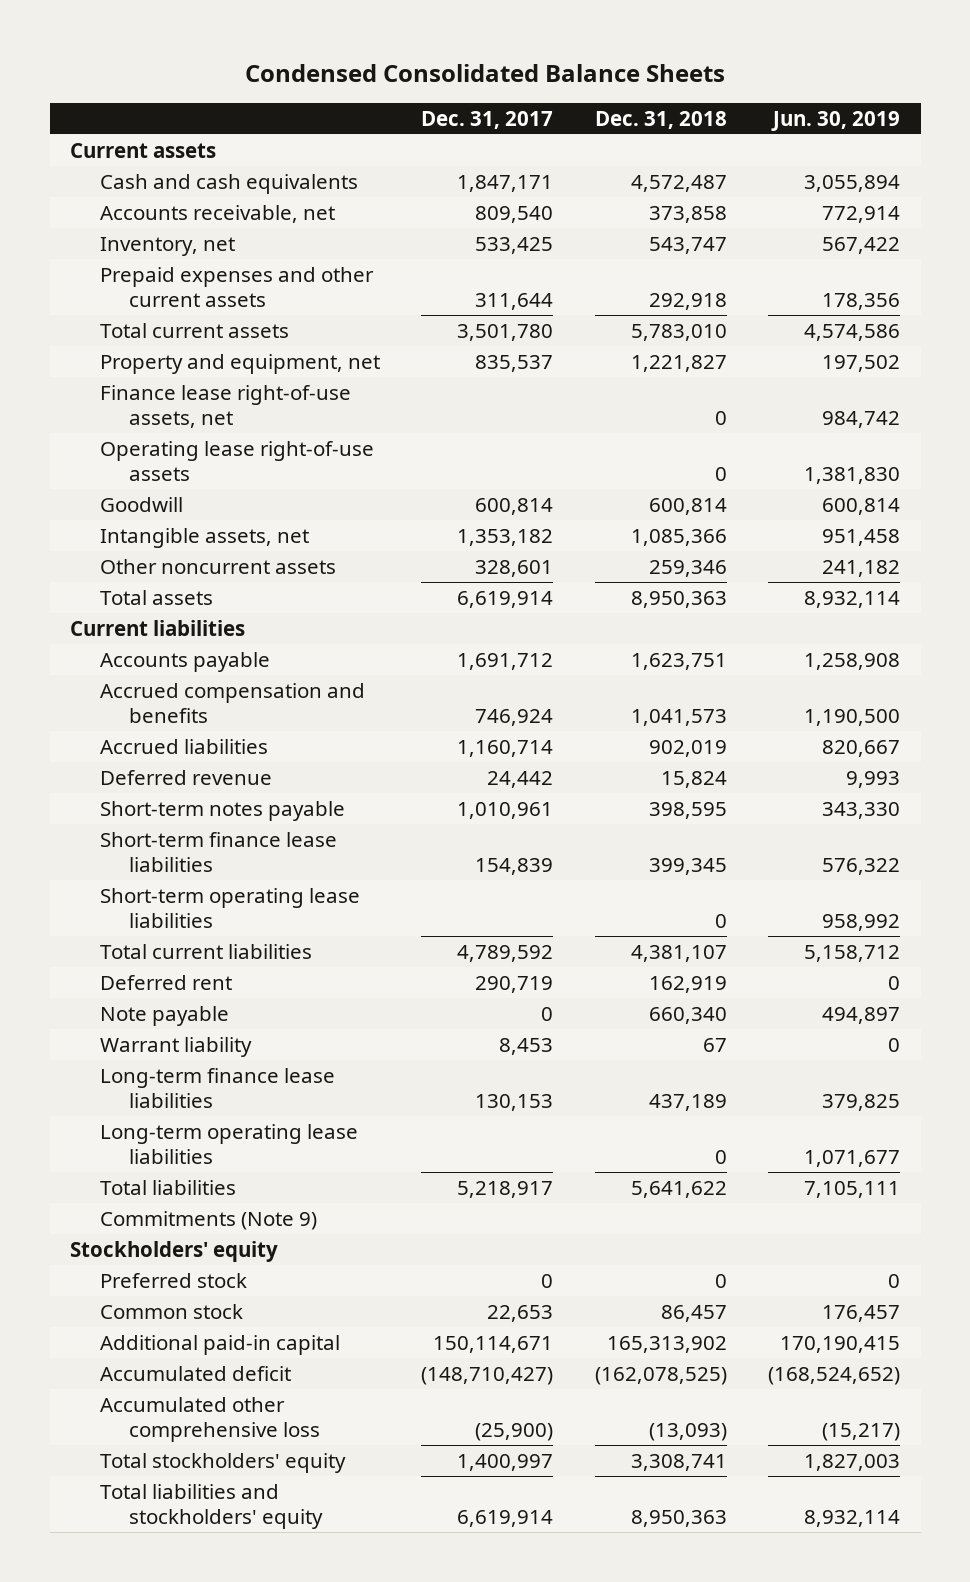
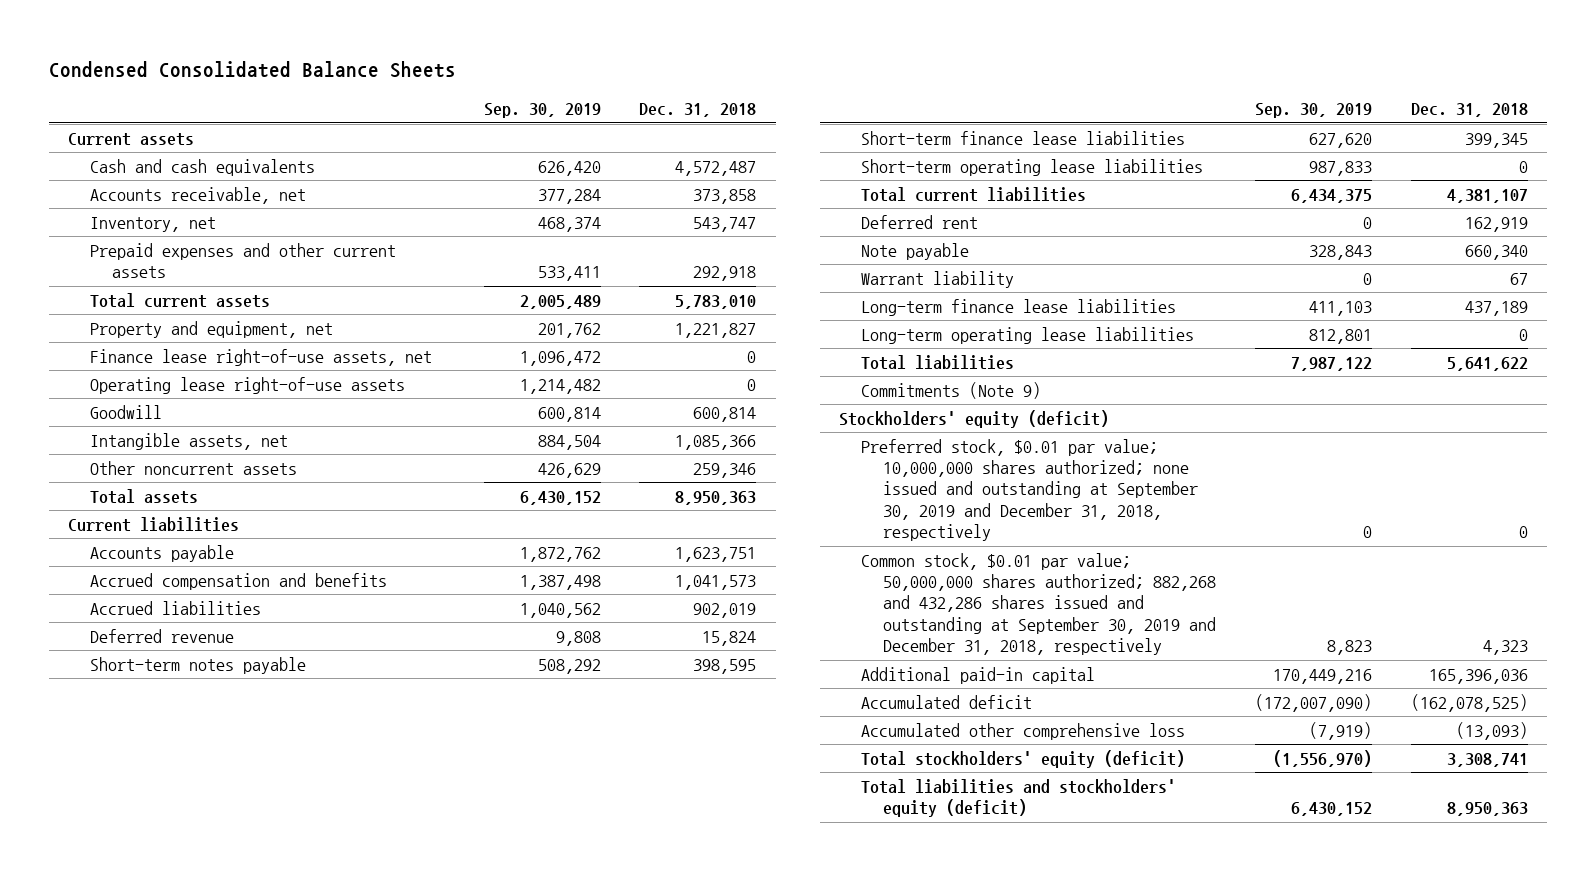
- | Dec. 31, 2017 | Dec. 31, 2018 | Jun. 30, 2019
+ | Sep. 30, 2019 | Dec. 31, 2018
- Stockholders' equity
- Preferred stock | 0 | 0 | 0
- Common stock | 22,653 | 86,457 | 176,457
- Additional paid-in capital | 150,114,671 | 165,313,902 | 170,190,415
+ Stockholders' equity (deficit)
+ Preferred stock, $0.01 par value; 10,000,000 shares authorized; none issued and outstanding at September 30, 2019 and December 31, 2018, respectively | 0 | 0
+ Common stock, $0.01 par value; 50,000,000 shares authorized; 882,268 and 432,286 shares issued and outstanding at September 30, 2019 and December 31, 2018, respectively | 8,823 | 4,323
+ Additional paid-in capital | 170,449,216 | 165,396,036
- Total stockholders' equity | 1,400,997 | 3,308,741 | 1,827,003
- Total liabilities and stockholders' equity | 6,619,914 | 8,950,363 | 8,932,114
+ Total stockholders' equity (deficit) | (1,556,970) | 3,308,741
+ Total liabilities and stockholders' equity (deficit) | 6,430,152 | 8,950,363

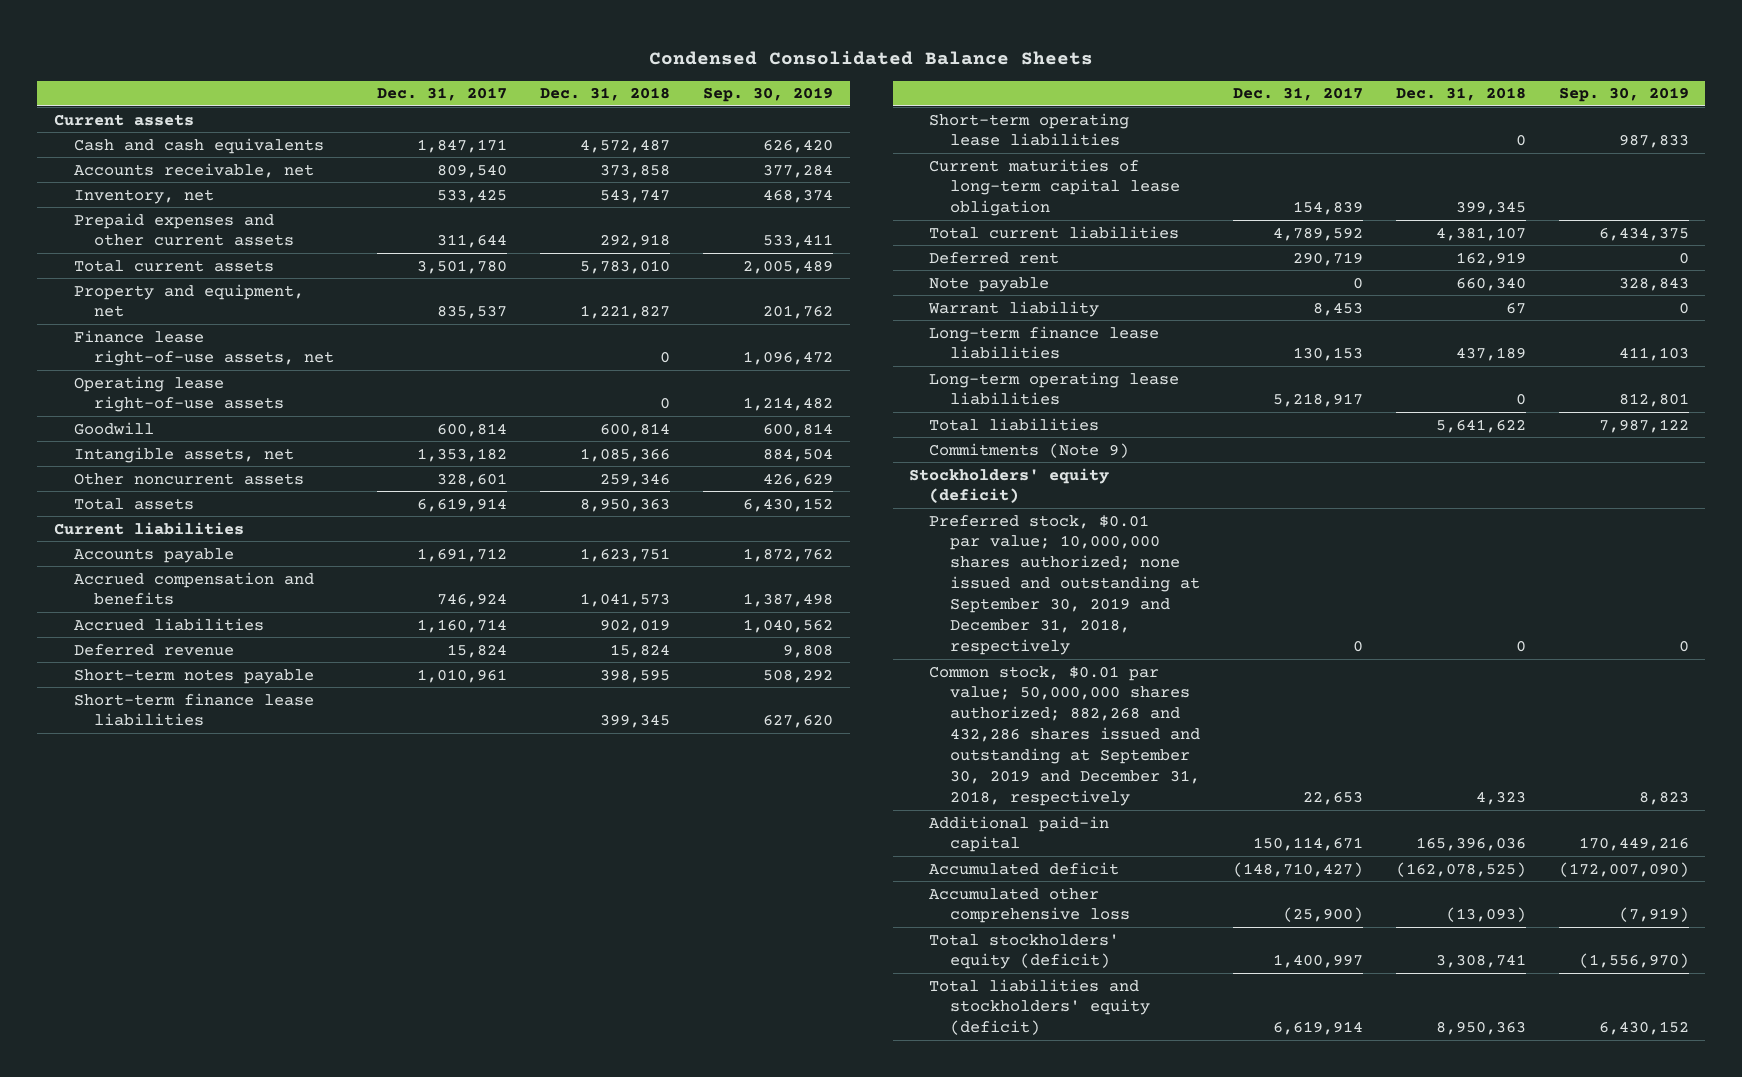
- | Sep. 30, 2019 | Dec. 31, 2018
+ | Dec. 31, 2017 | Dec. 31, 2018 | Sep. 30, 2019
+ Current maturities of long-term capital lease obligation | 154,839 | 399,345 |

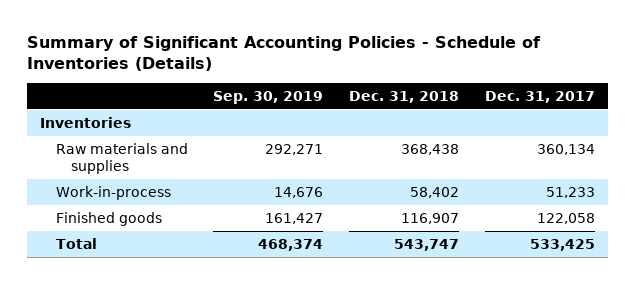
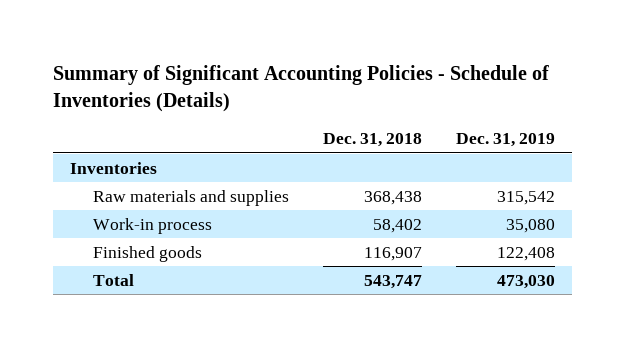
- | Sep. 30, 2019 | Dec. 31, 2018 | Dec. 31, 2017
+ | Dec. 31, 2018 | Dec. 31, 2019
- Work-in-process | 14,676 | 58,402 | 51,233
+ Work-in process | 58,402 | 35,080

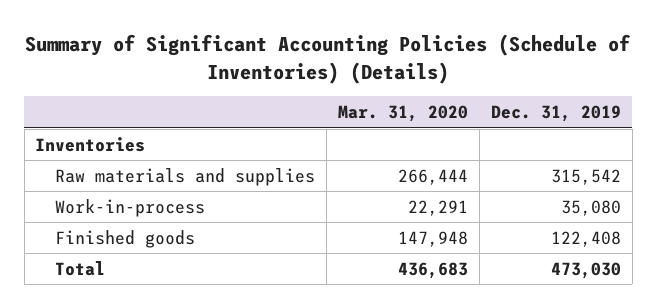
- Summary of Significant Accounting Policies - Schedule of Inventories (Details)
+ Summary of Significant Accounting Policies (Schedule of Inventories) (Details)
- | Dec. 31, 2018 | Dec. 31, 2019
+ | Mar. 31, 2020 | Dec. 31, 2019
- Work-in process | 58,402 | 35,080
+ Work-in-process | 22,291 | 35,080

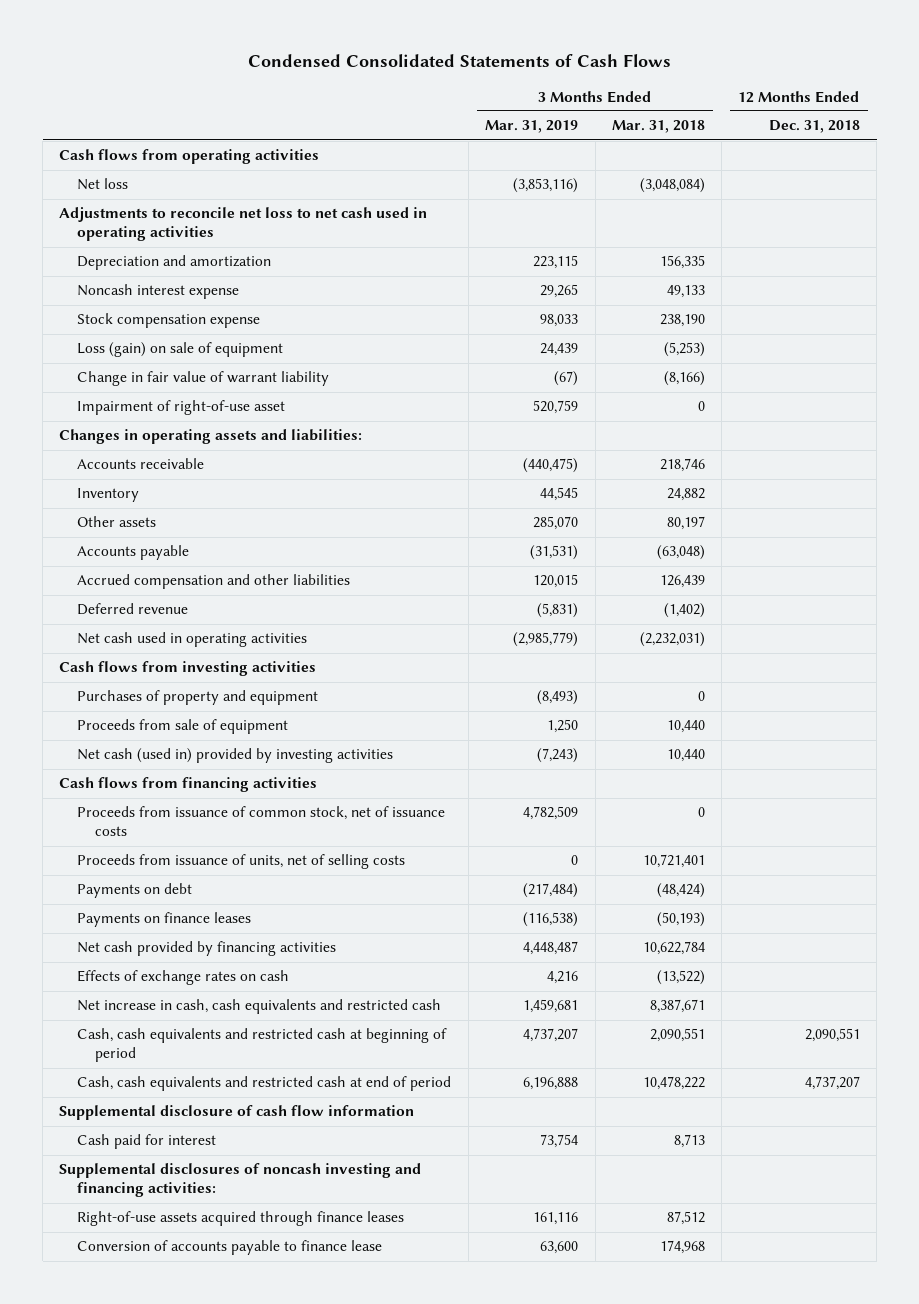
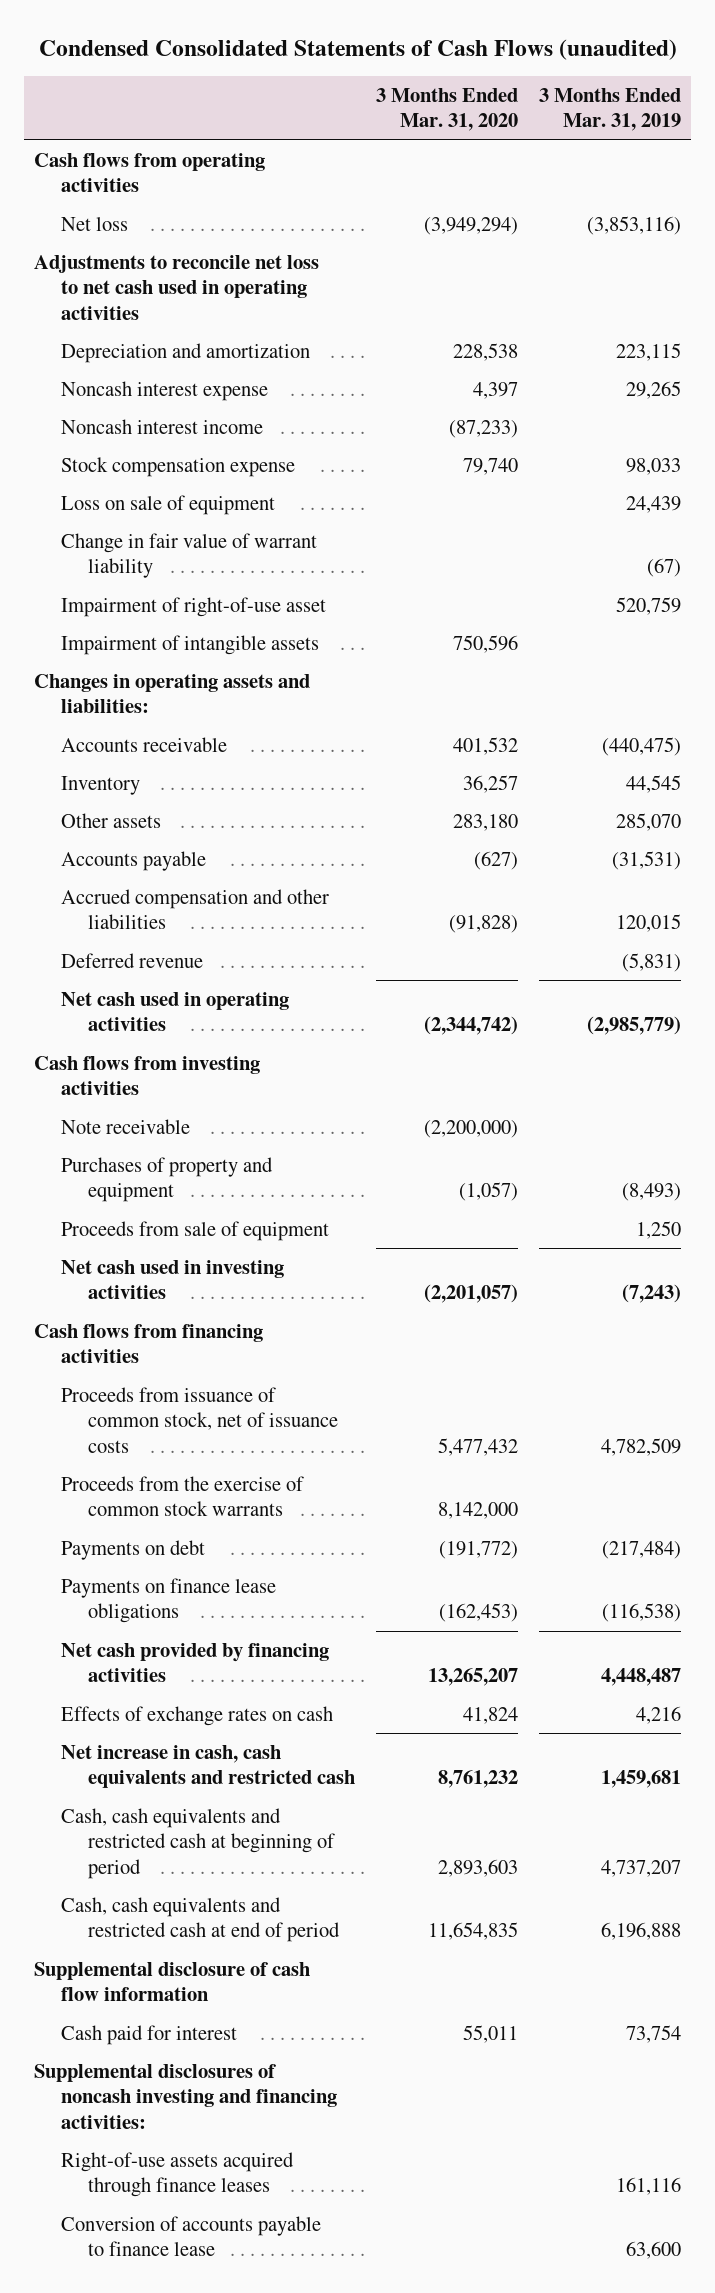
- Condensed Consolidated Statements of Cash Flows
+ Condensed Consolidated Statements of Cash Flows (unaudited)
- | 3 Months Ended Mar. 31, 2019 | 3 Months Ended Mar. 31, 2018 | 12 Months Ended Dec. 31, 2018
+ | 3 Months Ended Mar. 31, 2020 | 3 Months Ended Mar. 31, 2019
+ Noncash interest income | (87,233) |
- Loss (gain) on sale of equipment | 24,439 | (5,253) |
+ Loss on sale of equipment | | 24,439
+ Impairment of intangible assets | 750,596 |
+ Note receivable | (2,200,000) |
- Net cash (used in) provided by investing activities | (7,243) | 10,440 |
+ Net cash used in investing activities | (2,201,057) | (7,243)
- Proceeds from issuance of units, net of selling costs | 0 | 10,721,401 |
+ Proceeds from the exercise of common stock warrants | 8,142,000 |
- Payments on finance leases | (116,538) | (50,193) |
+ Payments on finance lease obligations | (162,453) | (116,538)

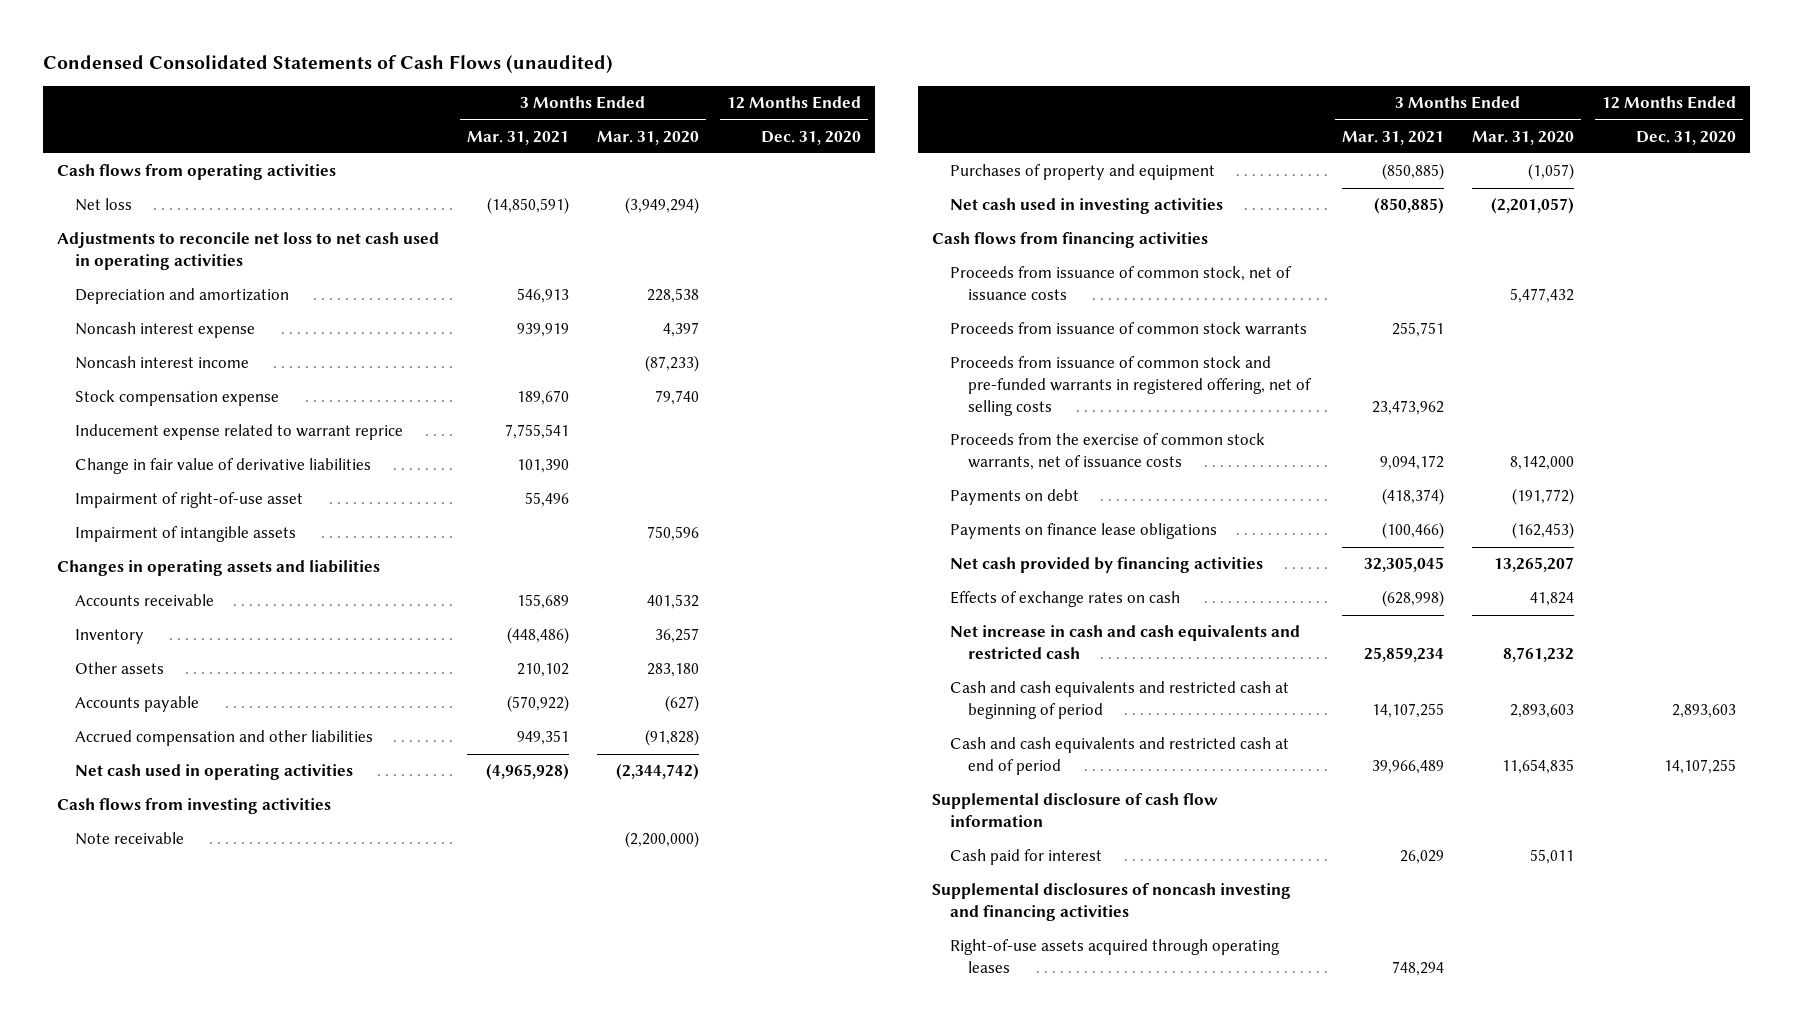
- | 3 Months Ended Mar. 31, 2020 | 3 Months Ended Mar. 31, 2019
+ | 3 Months Ended Mar. 31, 2021 | 3 Months Ended Mar. 31, 2020 | 12 Months Ended Dec. 31, 2020
- Loss on sale of equipment | | 24,439
- Change in fair value of warrant liability | | (67)
+ Inducement expense related to warrant reprice | 7,755,541 | |
+ Change in fair value of derivative liabilities | 101,390 | |
- Changes in operating assets and liabilities:
+ Changes in operating assets and liabilities
- Deferred revenue | | (5,831)
- Proceeds from sale of equipment | | 1,250
- Proceeds from the exercise of common stock warrants | 8,142,000 |
+ Proceeds from issuance of common stock warrants | 255,751 | |
+ Proceeds from issuance of common stock and pre-funded warrants in registered offering, net of selling costs | 23,473,962 | |
+ Proceeds from the exercise of common stock warrants, net of issuance costs | 9,094,172 | 8,142,000 |
- Net increase in cash, cash equivalents and restricted cash | 8,761,232 | 1,459,681
- Cash, cash equivalents and restricted cash at beginning of period | 2,893,603 | 4,737,207
- Cash, cash equivalents and restricted cash at end of period | 11,654,835 | 6,196,888
+ Net increase in cash and cash equivalents and restricted cash | 25,859,234 | 8,761,232 |
+ Cash and cash equivalents and restricted cash at beginning of period | 14,107,255 | 2,893,603 | 2,893,603
+ Cash and cash equivalents and restricted cash at end of period | 39,966,489 | 11,654,835 | 14,107,255
- Supplemental disclosures of noncash investing and financing activities:
- Right-of-use assets acquired through finance leases | | 161,116
- Conversion of accounts payable to finance lease | | 63,600
+ Supplemental disclosures of noncash investing and financing activities
+ Right-of-use assets acquired through operating leases | 748,294 | |

